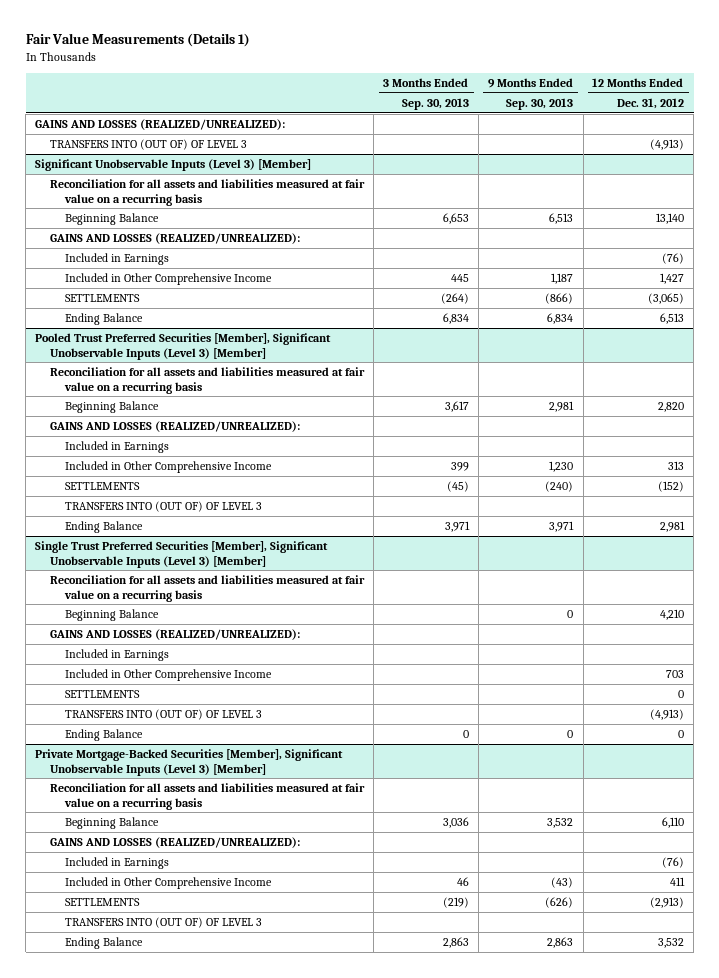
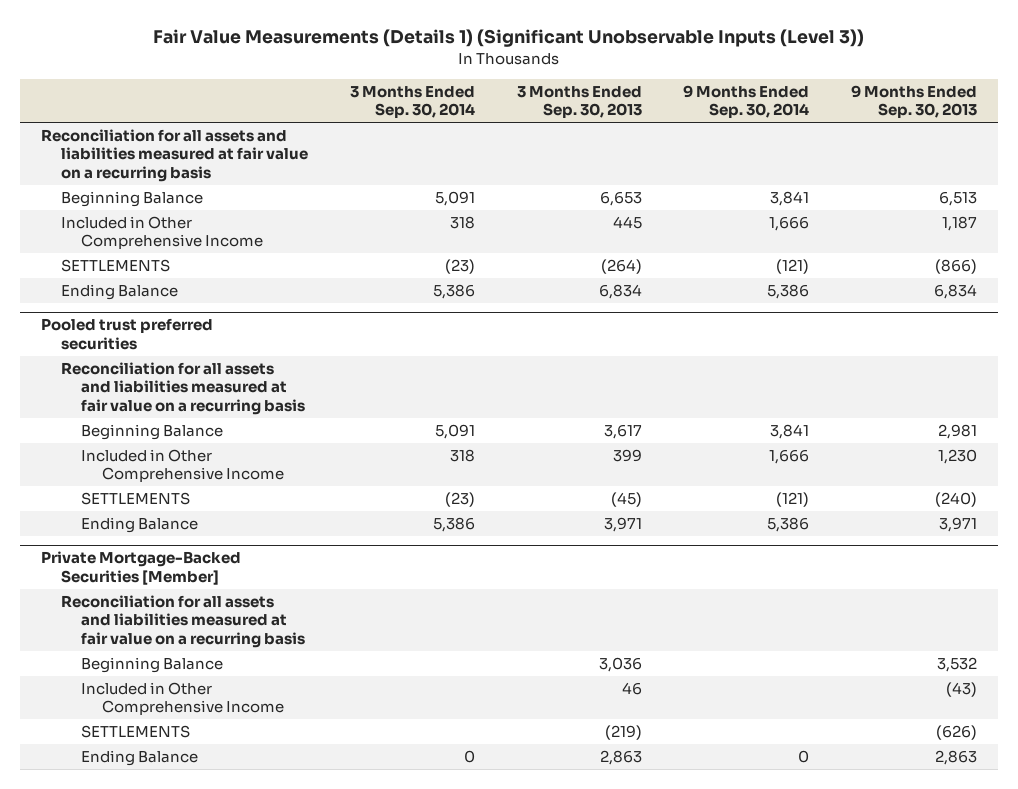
- Fair Value Measurements (Details 1)
+ Fair Value Measurements (Details 1) (Significant Unobservable Inputs (Level 3))
- | 3 Months Ended Sep. 30, 2013 | 9 Months Ended Sep. 30, 2013 | 12 Months Ended Dec. 31, 2012
+ | 3 Months Ended Sep. 30, 2014 | 3 Months Ended Sep. 30, 2013 | 9 Months Ended Sep. 30, 2014 | 9 Months Ended Sep. 30, 2013
- GAINS AND LOSSES (REALIZED/UNREALIZED):
- TRANSFERS INTO (OUT OF) OF LEVEL 3 | | | (4,913)
- Significant Unobservable Inputs (Level 3) [Member]
- GAINS AND LOSSES (REALIZED/UNREALIZED):
- Included in Earnings | | | (76)
- Pooled Trust Preferred Securities [Member], Significant Unobservable Inputs (Level 3) [Member]
+ Pooled trust preferred securities
- GAINS AND LOSSES (REALIZED/UNREALIZED):
- Included in Earnings
- TRANSFERS INTO (OUT OF) OF LEVEL 3
- Single Trust Preferred Securities [Member], Significant Unobservable Inputs (Level 3) [Member]
- Reconciliation for all assets and liabilities measured at fair value on a recurring basis
- Beginning Balance | | 0 | 4,210
- GAINS AND LOSSES (REALIZED/UNREALIZED):
- Included in Earnings
- Included in Other Comprehensive Income | | | 703
- SETTLEMENTS | | | 0
- TRANSFERS INTO (OUT OF) OF LEVEL 3 | | | (4,913)
- Ending Balance | 0 | 0 | 0
- Private Mortgage-Backed Securities [Member], Significant Unobservable Inputs (Level 3) [Member]
+ Private Mortgage-Backed Securities [Member]
- GAINS AND LOSSES (REALIZED/UNREALIZED):
- Included in Earnings | | | (76)
- TRANSFERS INTO (OUT OF) OF LEVEL 3

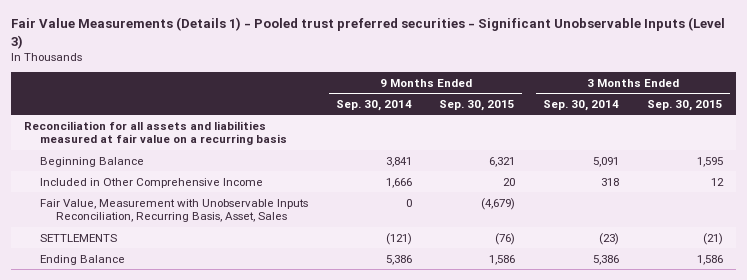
- Fair Value Measurements (Details 1) (Significant Unobservable Inputs (Level 3))
+ Fair Value Measurements (Details 1) - Pooled trust preferred securities - Significant Unobservable Inputs (Level 3)
- | 3 Months Ended Sep. 30, 2014 | 3 Months Ended Sep. 30, 2013 | 9 Months Ended Sep. 30, 2014 | 9 Months Ended Sep. 30, 2013
+ | 9 Months Ended Sep. 30, 2014 | 9 Months Ended Sep. 30, 2015 | 3 Months Ended Sep. 30, 2014 | 3 Months Ended Sep. 30, 2015
- SETTLEMENTS | (23) | (264) | (121) | (866)
- Ending Balance | 5,386 | 6,834 | 5,386 | 6,834
- Pooled trust preferred securities
- Reconciliation for all assets and liabilities measured at fair value on a recurring basis
- Beginning Balance | 5,091 | 3,617 | 3,841 | 2,981
- Included in Other Comprehensive Income | 318 | 399 | 1,666 | 1,230
+ Fair Value, Measurement with Unobservable Inputs Reconciliation, Recurring Basis, Asset, Sales | 0 | (4,679) | |
- Private Mortgage-Backed Securities [Member]
- Reconciliation for all assets and liabilities measured at fair value on a recurring basis
- Beginning Balance | | 3,036 | | 3,532
- Included in Other Comprehensive Income | | 46 | | (43)
- SETTLEMENTS | | (219) | | (626)
- Ending Balance | 0 | 2,863 | 0 | 2,863

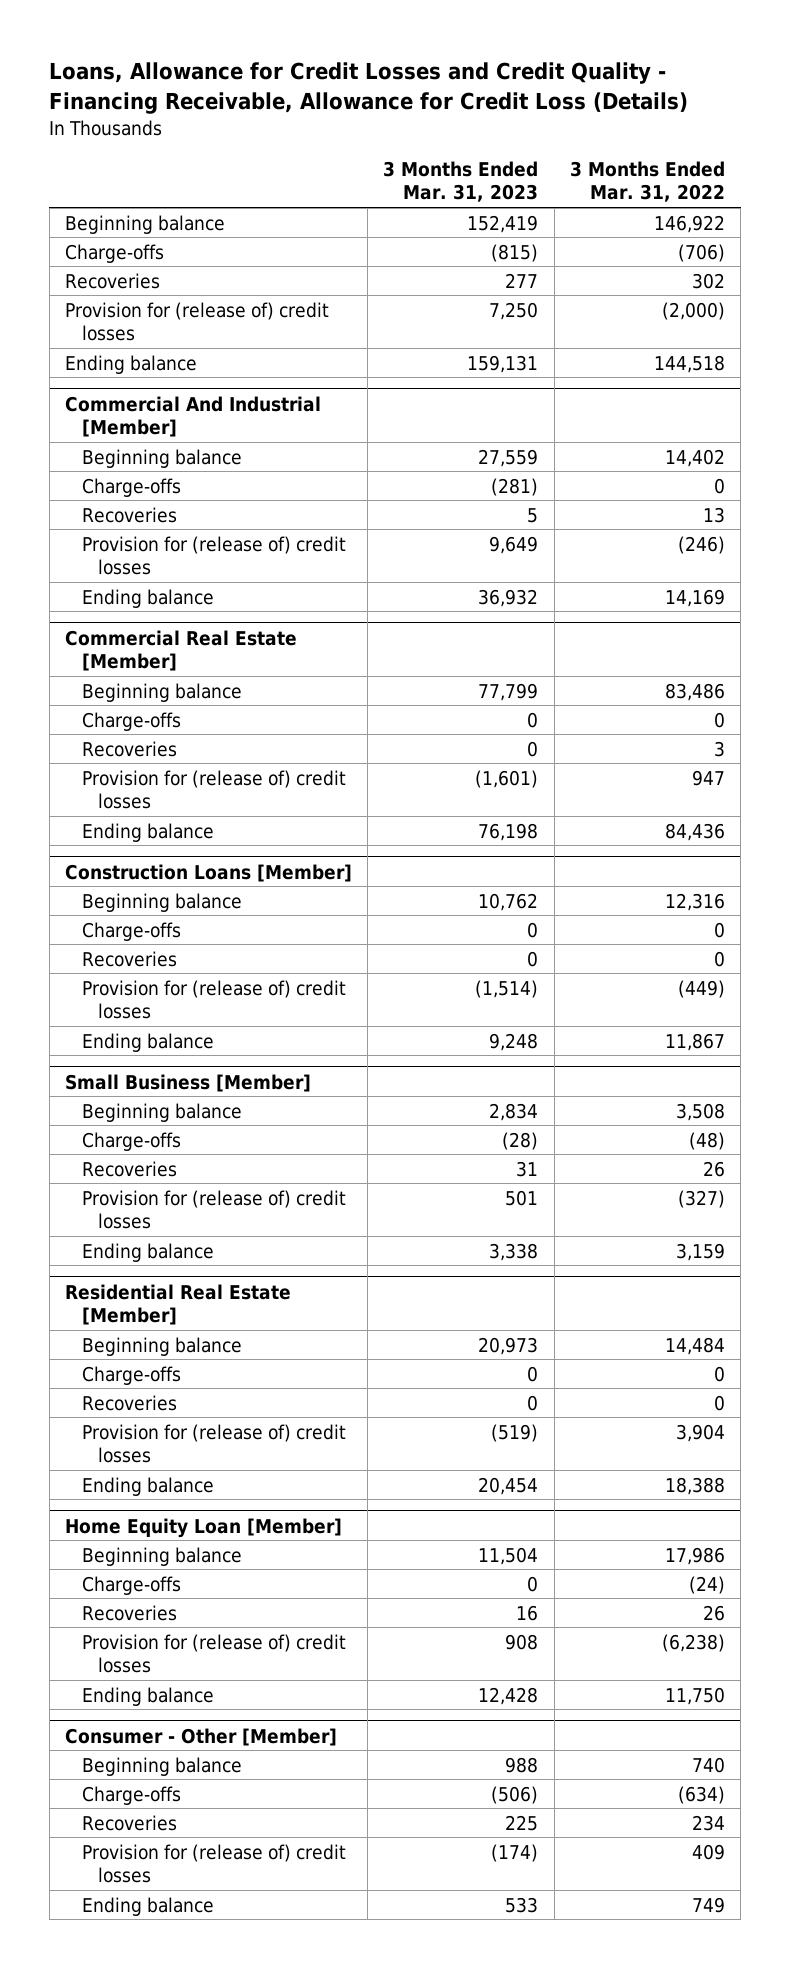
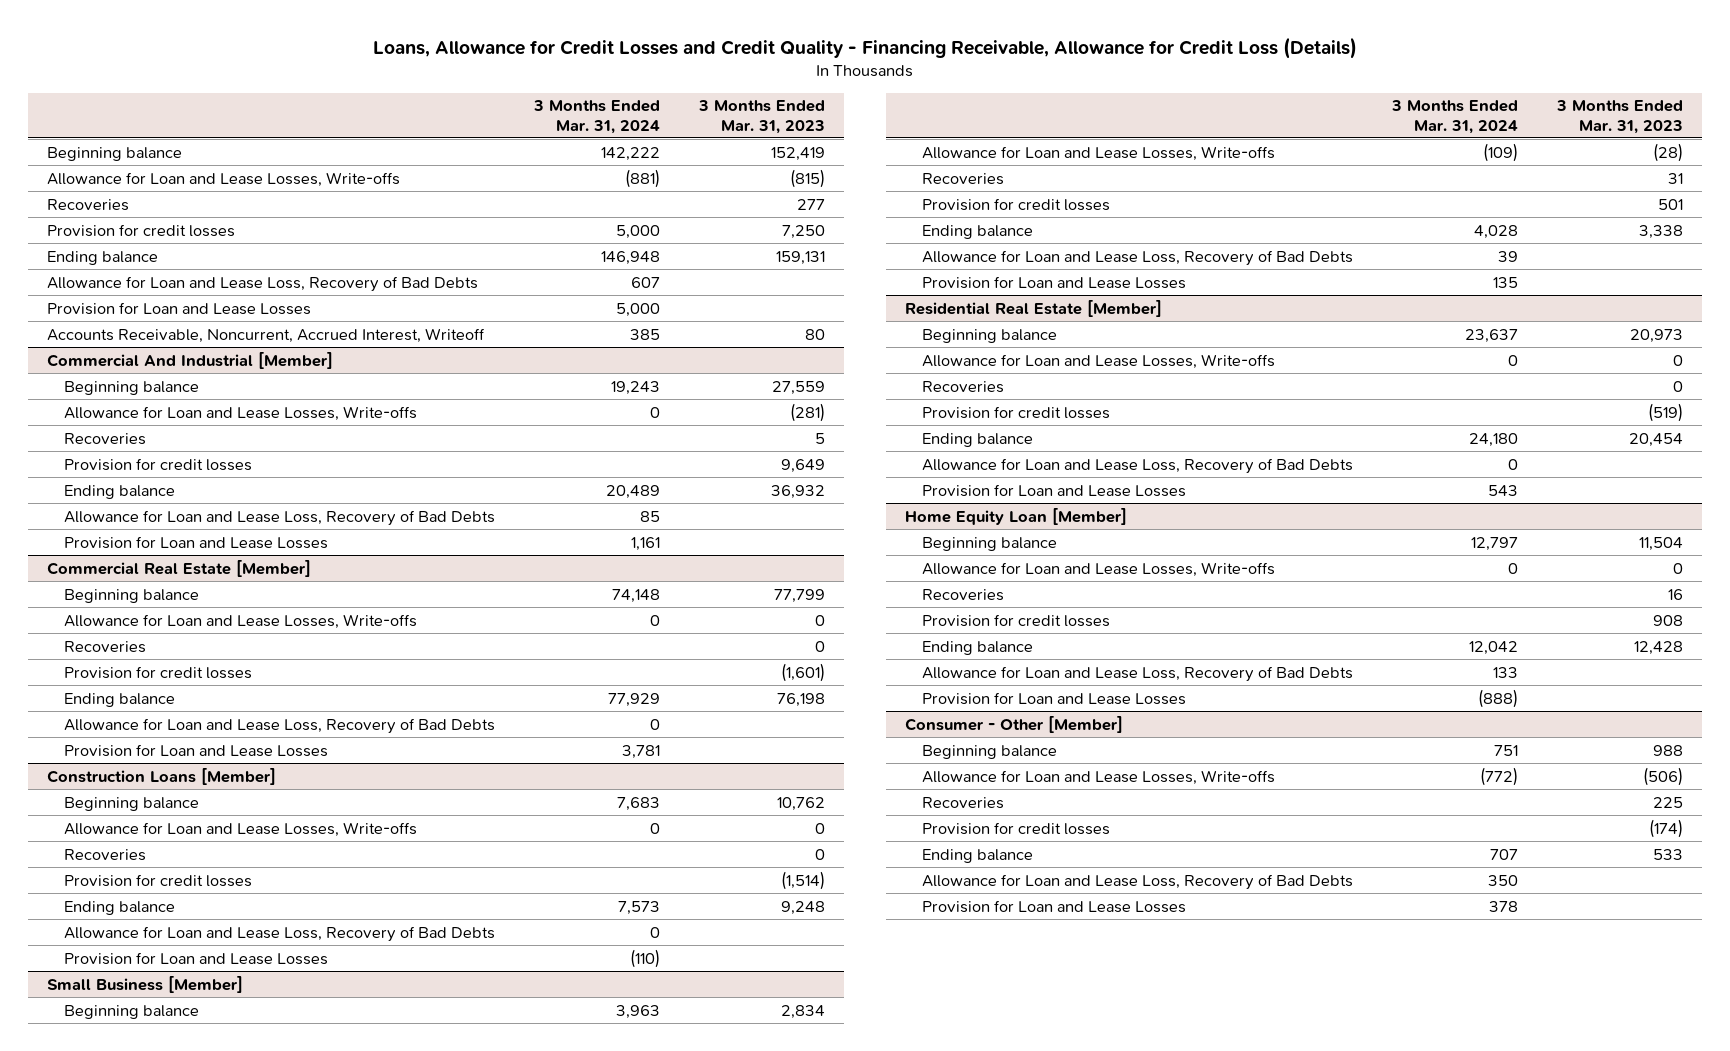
- | 3 Months Ended Mar. 31, 2023 | 3 Months Ended Mar. 31, 2022
+ | 3 Months Ended Mar. 31, 2024 | 3 Months Ended Mar. 31, 2023
- Charge-offs | (815) | (706)
+ Allowance for Loan and Lease Losses, Write-offs | (881) | (815)
- Provision for (release of) credit losses | 7,250 | (2,000)
+ Provision for credit losses | 5,000 | 7,250
+ Allowance for Loan and Lease Loss, Recovery of Bad Debts | 607 |
+ Provision for Loan and Lease Losses | 5,000 |
+ Accounts Receivable, Noncurrent, Accrued Interest, Writeoff | 385 | 80
@ Commercial And Industrial [Member]
- Charge-offs | (281) | 0
+ Allowance for Loan and Lease Losses, Write-offs | 0 | (281)
- Provision for (release of) credit losses | 9,649 | (246)
+ Provision for credit losses | | 9,649
+ Allowance for Loan and Lease Loss, Recovery of Bad Debts | 85 |
+ Provision for Loan and Lease Losses | 1,161 |
@ Commercial Real Estate [Member]
- Charge-offs | 0 | 0
+ Allowance for Loan and Lease Losses, Write-offs | 0 | 0
- Provision for (release of) credit losses | (1,601) | 947
+ Provision for credit losses | | (1,601)
+ Allowance for Loan and Lease Loss, Recovery of Bad Debts | 0 |
+ Provision for Loan and Lease Losses | 3,781 |
@ Construction Loans [Member]
- Charge-offs | 0 | 0
+ Allowance for Loan and Lease Losses, Write-offs | 0 | 0
- Provision for (release of) credit losses | (1,514) | (449)
+ Provision for credit losses | | (1,514)
+ Allowance for Loan and Lease Loss, Recovery of Bad Debts | 0 |
+ Provision for Loan and Lease Losses | (110) |
@ Small Business [Member]
- Charge-offs | (28) | (48)
+ Allowance for Loan and Lease Losses, Write-offs | (109) | (28)
- Provision for (release of) credit losses | 501 | (327)
+ Provision for credit losses | | 501
+ Allowance for Loan and Lease Loss, Recovery of Bad Debts | 39 |
+ Provision for Loan and Lease Losses | 135 |
@ Residential Real Estate [Member]
- Charge-offs | 0 | 0
+ Allowance for Loan and Lease Losses, Write-offs | 0 | 0
- Provision for (release of) credit losses | (519) | 3,904
+ Provision for credit losses | | (519)
+ Allowance for Loan and Lease Loss, Recovery of Bad Debts | 0 |
+ Provision for Loan and Lease Losses | 543 |
@ Home Equity Loan [Member]
- Charge-offs | 0 | (24)
+ Allowance for Loan and Lease Losses, Write-offs | 0 | 0
- Provision for (release of) credit losses | 908 | (6,238)
+ Provision for credit losses | | 908
+ Allowance for Loan and Lease Loss, Recovery of Bad Debts | 133 |
+ Provision for Loan and Lease Losses | (888) |
@ Consumer - Other [Member]
- Charge-offs | (506) | (634)
+ Allowance for Loan and Lease Losses, Write-offs | (772) | (506)
- Provision for (release of) credit losses | (174) | 409
+ Provision for credit losses | | (174)
+ Allowance for Loan and Lease Loss, Recovery of Bad Debts | 350 |
+ Provision for Loan and Lease Losses | 378 |

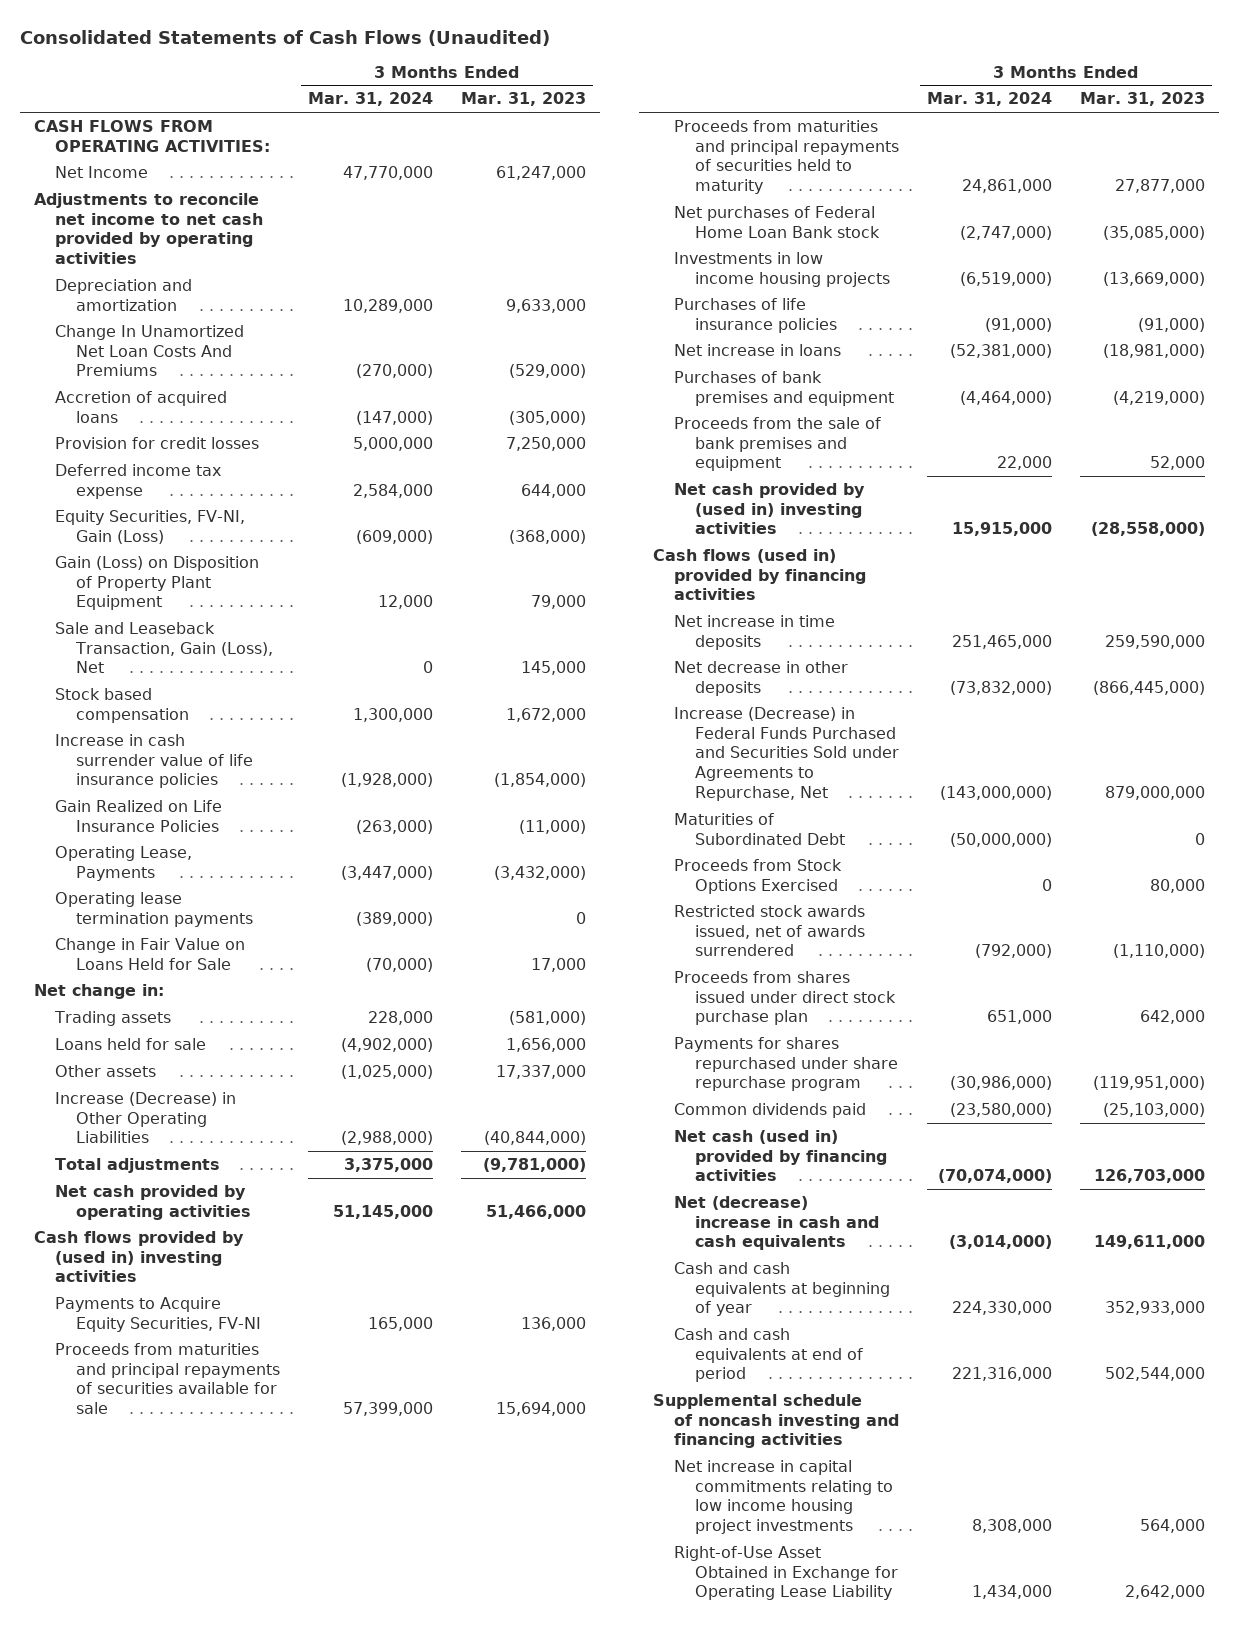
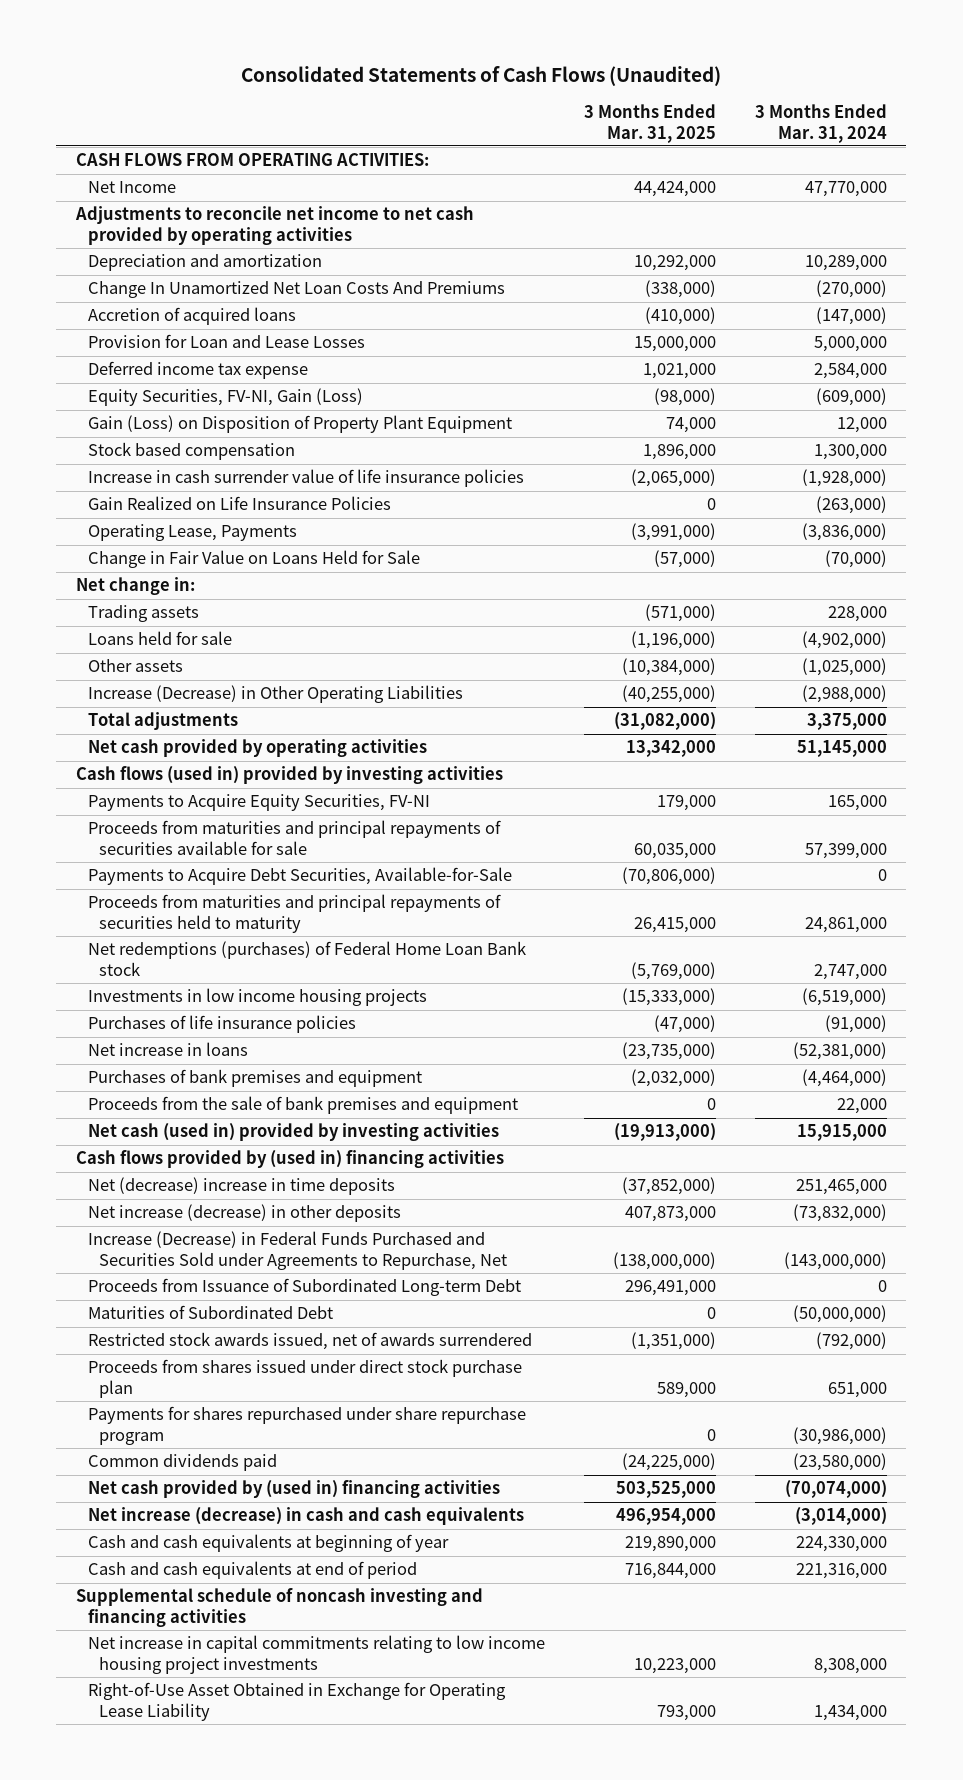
- | 3 Months Ended Mar. 31, 2024 | 3 Months Ended Mar. 31, 2023
+ | 3 Months Ended Mar. 31, 2025 | 3 Months Ended Mar. 31, 2024
- Provision for credit losses | 5,000,000 | 7,250,000
+ Provision for Loan and Lease Losses | 15,000,000 | 5,000,000
- Sale and Leaseback Transaction, Gain (Loss), Net | 0 | 145,000
- Operating Lease, Payments | (3,447,000) | (3,432,000)
- Operating lease termination payments | (389,000) | 0
+ Operating Lease, Payments | (3,991,000) | (3,836,000)
- Cash flows provided by (used in) investing activities
+ Cash flows (used in) provided by investing activities
+ Payments to Acquire Debt Securities, Available-for-Sale | (70,806,000) | 0
- Net purchases of Federal Home Loan Bank stock | (2,747,000) | (35,085,000)
+ Net redemptions (purchases) of Federal Home Loan Bank stock | (5,769,000) | 2,747,000
- Net cash provided by (used in) investing activities | 15,915,000 | (28,558,000)
- Cash flows (used in) provided by financing activities
- Net increase in time deposits | 251,465,000 | 259,590,000
- Net decrease in other deposits | (73,832,000) | (866,445,000)
+ Net cash (used in) provided by investing activities | (19,913,000) | 15,915,000
+ Cash flows provided by (used in) financing activities
+ Net (decrease) increase in time deposits | (37,852,000) | 251,465,000
+ Net increase (decrease) in other deposits | 407,873,000 | (73,832,000)
+ Proceeds from Issuance of Subordinated Long-term Debt | 296,491,000 | 0
- Proceeds from Stock Options Exercised | 0 | 80,000
- Net cash (used in) provided by financing activities | (70,074,000) | 126,703,000
- Net (decrease) increase in cash and cash equivalents | (3,014,000) | 149,611,000
+ Net cash provided by (used in) financing activities | 503,525,000 | (70,074,000)
+ Net increase (decrease) in cash and cash equivalents | 496,954,000 | (3,014,000)

